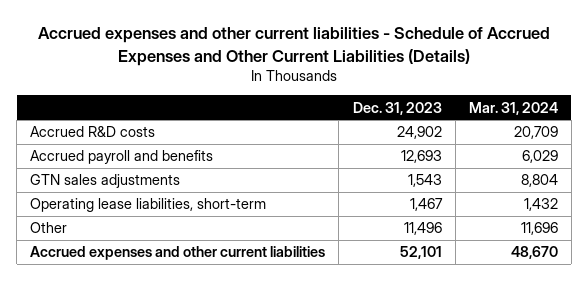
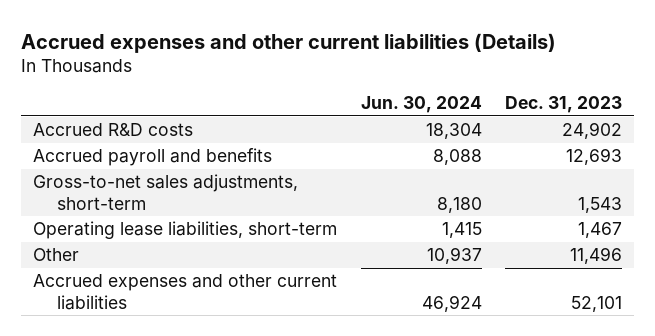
- Accrued expenses and other current liabilities - Schedule of Accrued Expenses and Other Current Liabilities (Details)
+ Accrued expenses and other current liabilities (Details)
- | Dec. 31, 2023 | Mar. 31, 2024
+ | Jun. 30, 2024 | Dec. 31, 2023
- GTN sales adjustments | 1,543 | 8,804
+ Gross-to-net sales adjustments, short-term | 8,180 | 1,543

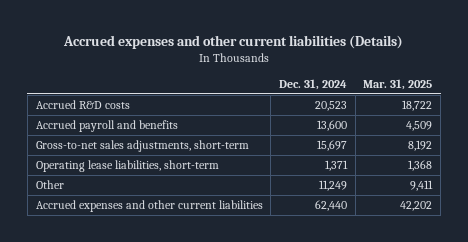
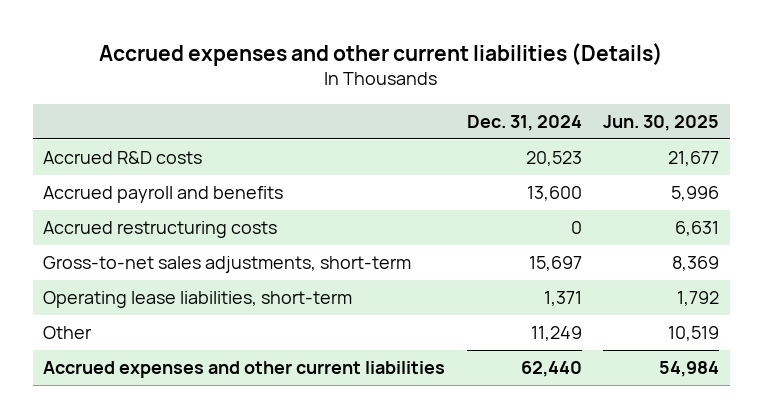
- | Dec. 31, 2024 | Mar. 31, 2025
+ | Dec. 31, 2024 | Jun. 30, 2025
+ Accrued restructuring costs | 0 | 6,631

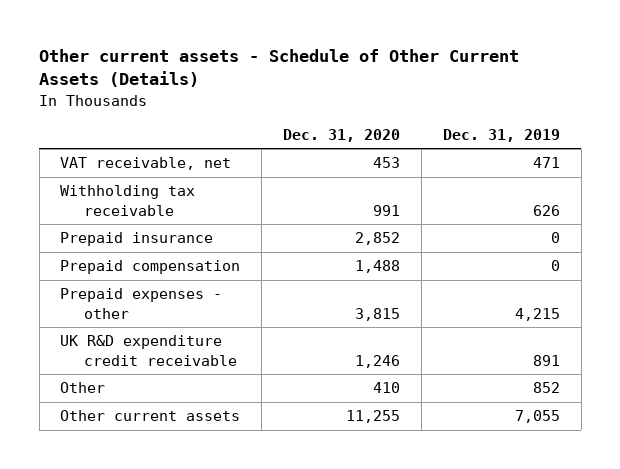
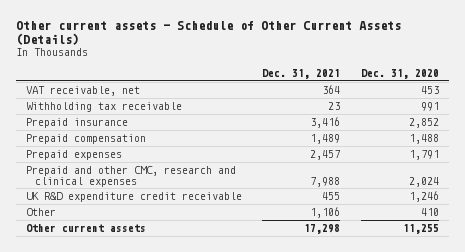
- | Dec. 31, 2020 | Dec. 31, 2019
+ | Dec. 31, 2021 | Dec. 31, 2020
- Prepaid expenses - other | 3,815 | 4,215
+ Prepaid expenses | 2,457 | 1,791
+ Prepaid and other CMC, research and clinical expenses | 7,988 | 2,024

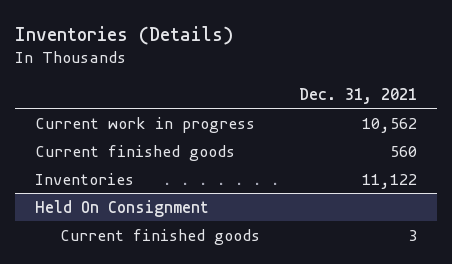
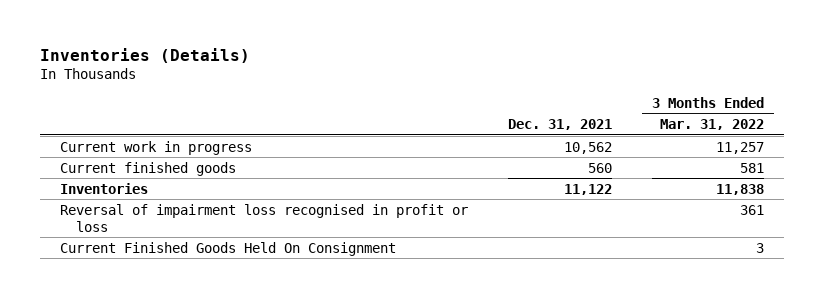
- | Dec. 31, 2021
+ | Dec. 31, 2021 | 3 Months Ended Mar. 31, 2022
- Held On Consignment
- Current finished goods | 3
+ Reversal of impairment loss recognised in profit or loss | | 361
+ Current Finished Goods Held On Consignment | | 3

